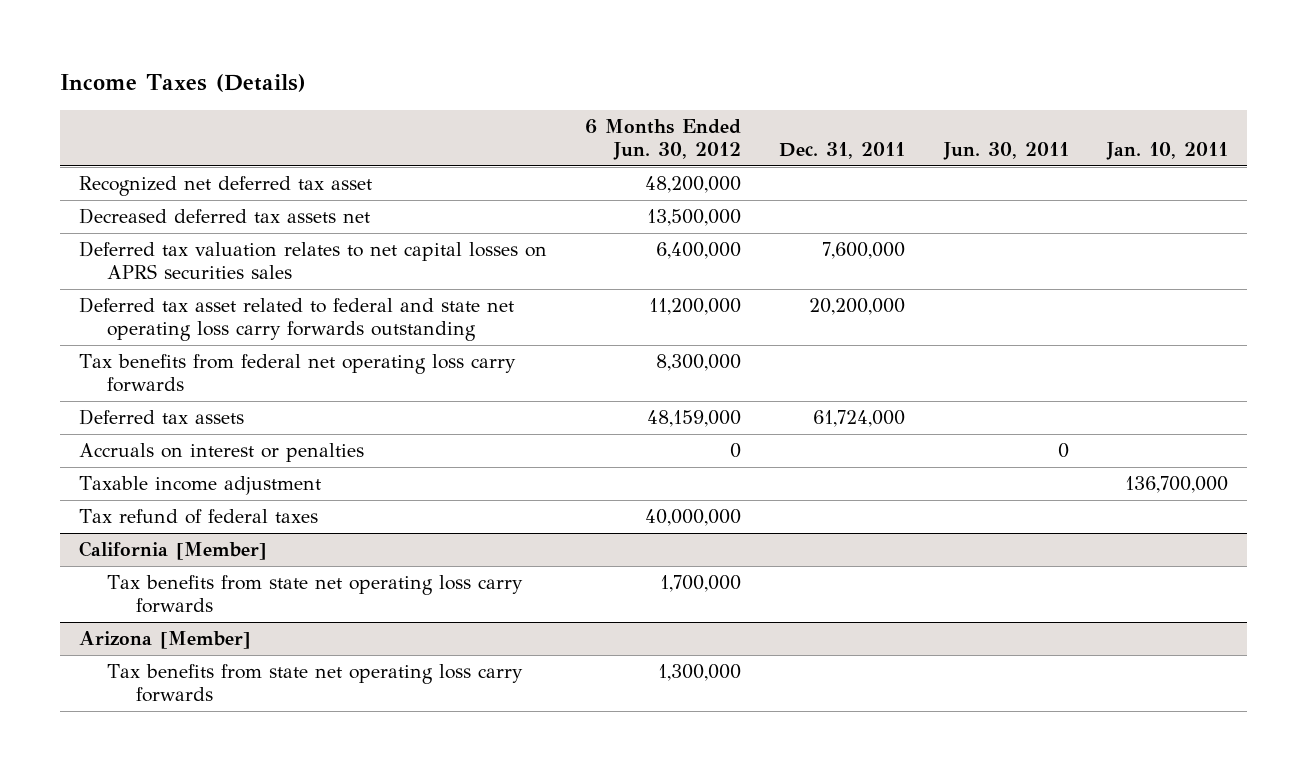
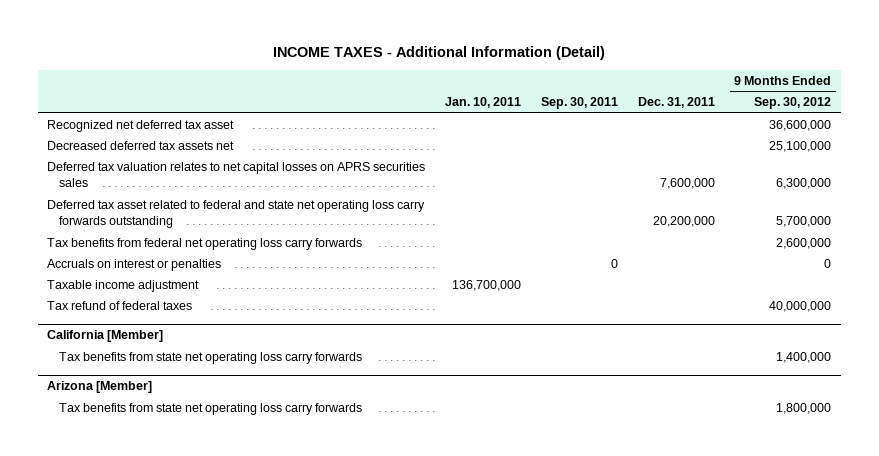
- Income Taxes (Details)
+ INCOME TAXES - Additional Information (Detail)
- | 6 Months Ended Jun. 30, 2012 | Dec. 31, 2011 | Jun. 30, 2011 | Jan. 10, 2011
+ | Jan. 10, 2011 | Sep. 30, 2011 | Dec. 31, 2011 | 9 Months Ended Sep. 30, 2012
- Deferred tax assets | 48,159,000 | 61,724,000 | |

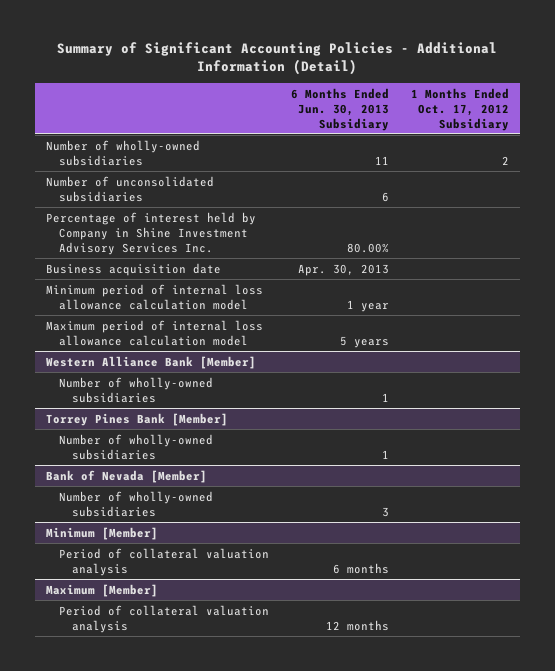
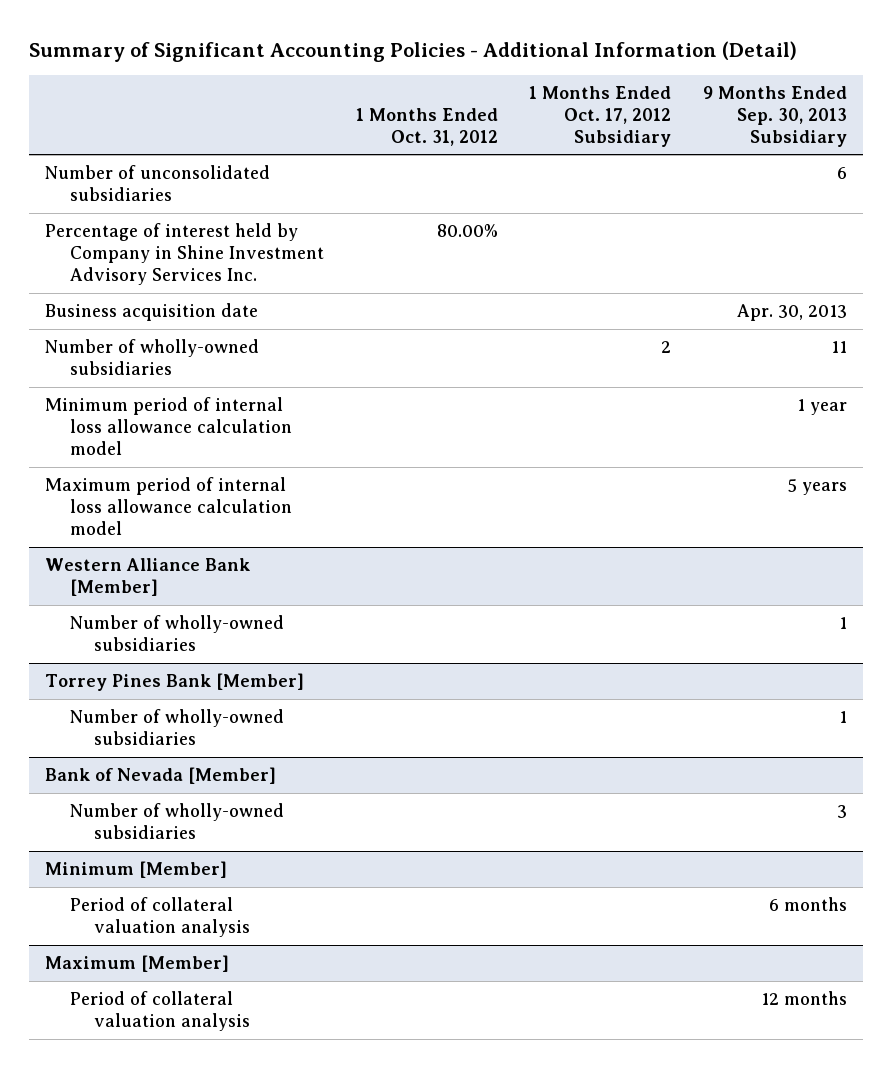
- | 6 Months Ended Jun. 30, 2013 Subsidiary | 1 Months Ended Oct. 17, 2012 Subsidiary
+ | 1 Months Ended Oct. 31, 2012 | 1 Months Ended Oct. 17, 2012 Subsidiary | 9 Months Ended Sep. 30, 2013 Subsidiary
moved down: Number of wholly-owned subsidiaries | | 2 | 11

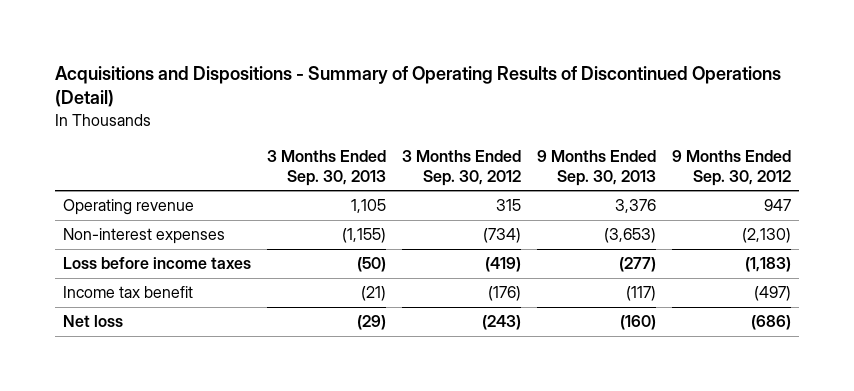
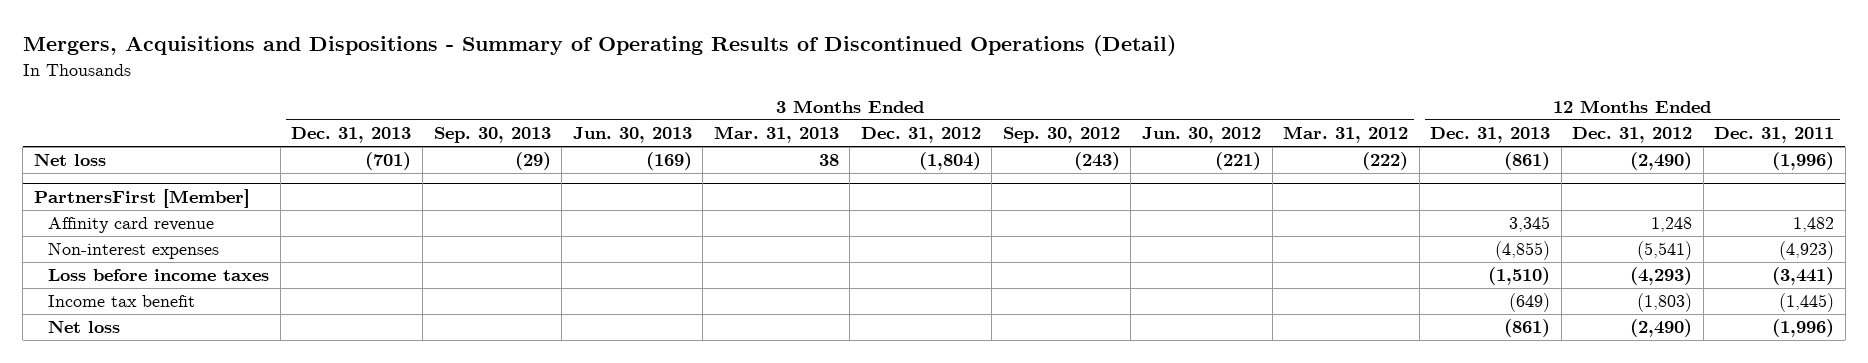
- Acquisitions and Dispositions - Summary of Operating Results of Discontinued Operations (Detail)
+ Mergers, Acquisitions and Dispositions - Summary of Operating Results of Discontinued Operations (Detail)
- | 3 Months Ended Sep. 30, 2013 | 3 Months Ended Sep. 30, 2012 | 9 Months Ended Sep. 30, 2013 | 9 Months Ended Sep. 30, 2012
+ | 3 Months Ended Dec. 31, 2013 | 3 Months Ended Sep. 30, 2013 | 3 Months Ended Jun. 30, 2013 | 3 Months Ended Mar. 31, 2013 | 3 Months Ended Dec. 31, 2012 | 3 Months Ended Sep. 30, 2012 | 3 Months Ended Jun. 30, 2012 | 3 Months Ended Mar. 31, 2012 | 12 Months Ended Dec. 31, 2013 | 12 Months Ended Dec. 31, 2012 | 12 Months Ended Dec. 31, 2011
- Operating revenue | 1,105 | 315 | 3,376 | 947
- Non-interest expenses | (1,155) | (734) | (3,653) | (2,130)
- Loss before income taxes | (50) | (419) | (277) | (1,183)
- Income tax benefit | (21) | (176) | (117) | (497)
+ PartnersFirst [Member]
+ Affinity card revenue | | | | | | | | | 3,345 | 1,248 | 1,482
+ Non-interest expenses | | | | | | | | | (4,855) | (5,541) | (4,923)
+ Loss before income taxes | | | | | | | | | (1,510) | (4,293) | (3,441)
+ Income tax benefit | | | | | | | | | (649) | (1,803) | (1,445)
+ Net loss | | | | | | | | | (861) | (2,490) | (1,996)

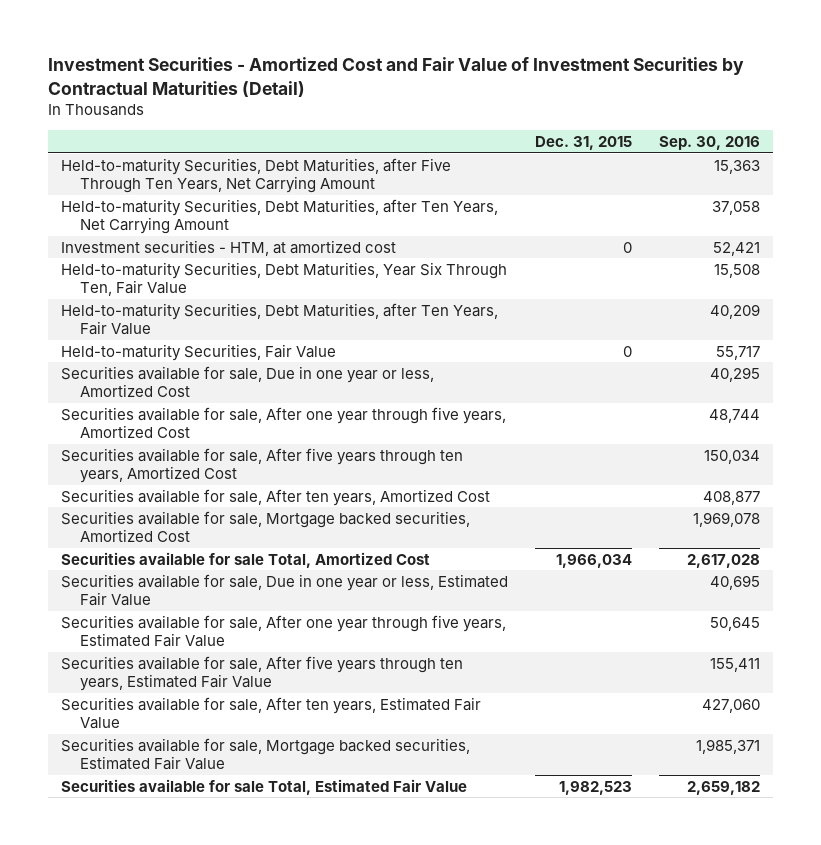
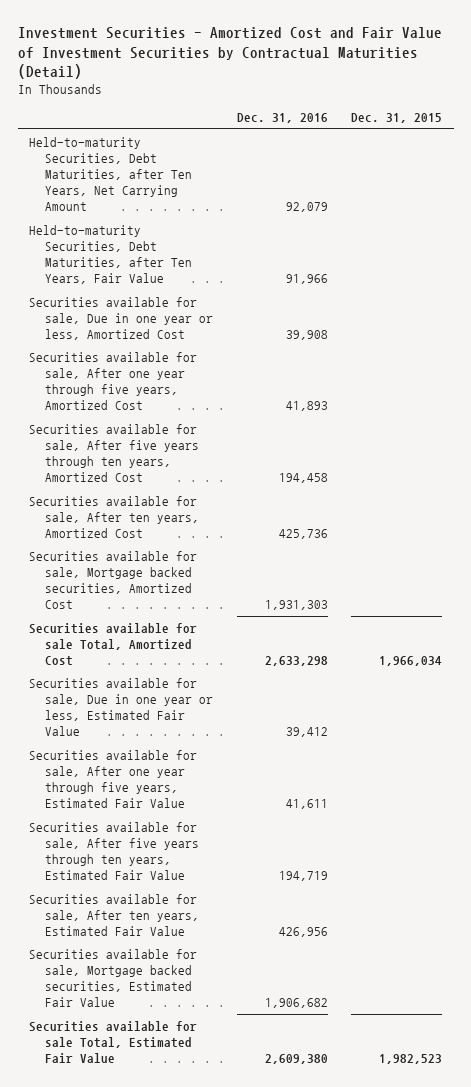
- | Dec. 31, 2015 | Sep. 30, 2016
+ | Dec. 31, 2016 | Dec. 31, 2015
- Held-to-maturity Securities, Debt Maturities, after Five Through Ten Years, Net Carrying Amount | | 15,363
- Investment securities - HTM, at amortized cost | 0 | 52,421
- Held-to-maturity Securities, Debt Maturities, Year Six Through Ten, Fair Value | | 15,508
- Held-to-maturity Securities, Fair Value | 0 | 55,717

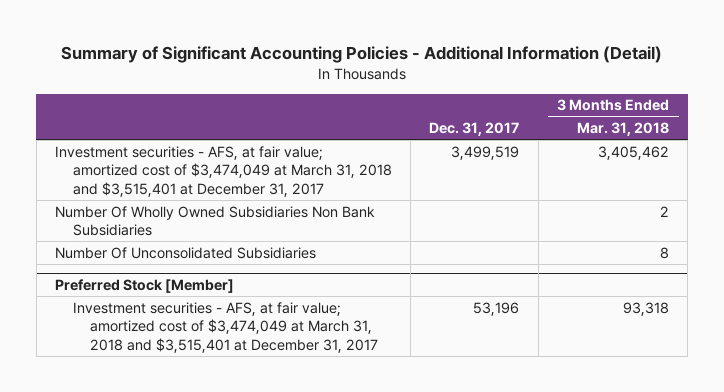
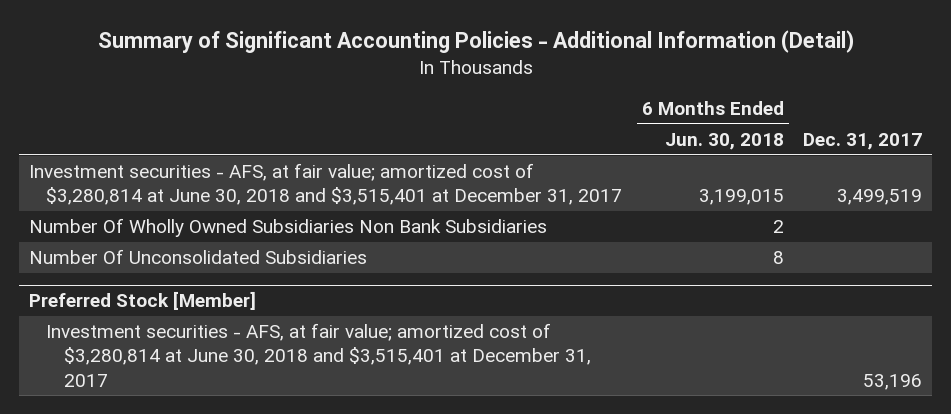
- | Dec. 31, 2017 | 3 Months Ended Mar. 31, 2018
+ | 6 Months Ended Jun. 30, 2018 | Dec. 31, 2017
- Investment securities - AFS, at fair value; amortized cost of $3,474,049 at March 31, 2018 and $3,515,401 at December 31, 2017 | 3,499,519 | 3,405,462
+ Investment securities - AFS, at fair value; amortized cost of $3,280,814 at June 30, 2018 and $3,515,401 at December 31, 2017 | 3,199,015 | 3,499,519
@ Preferred Stock [Member]
- Investment securities - AFS, at fair value; amortized cost of $3,474,049 at March 31, 2018 and $3,515,401 at December 31, 2017 | 53,196 | 93,318
+ Investment securities - AFS, at fair value; amortized cost of $3,280,814 at June 30, 2018 and $3,515,401 at December 31, 2017 | | 53,196

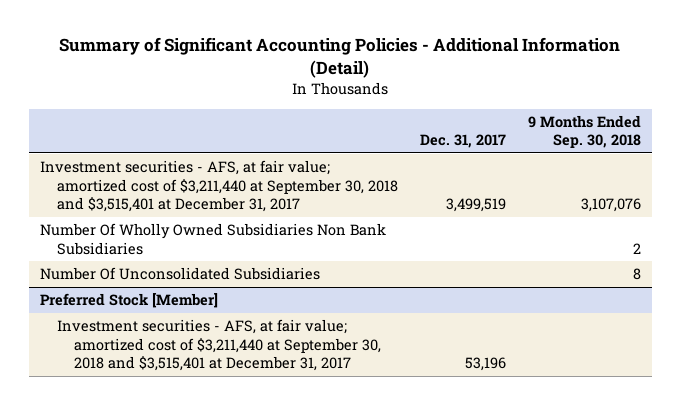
- | 6 Months Ended Jun. 30, 2018 | Dec. 31, 2017
+ | Dec. 31, 2017 | 9 Months Ended Sep. 30, 2018
- Investment securities - AFS, at fair value; amortized cost of $3,280,814 at June 30, 2018 and $3,515,401 at December 31, 2017 | 3,199,015 | 3,499,519
+ Investment securities - AFS, at fair value; amortized cost of $3,211,440 at September 30, 2018 and $3,515,401 at December 31, 2017 | 3,499,519 | 3,107,076
@ Preferred Stock [Member]
- Investment securities - AFS, at fair value; amortized cost of $3,280,814 at June 30, 2018 and $3,515,401 at December 31, 2017 | | 53,196
+ Investment securities - AFS, at fair value; amortized cost of $3,211,440 at September 30, 2018 and $3,515,401 at December 31, 2017 | 53,196 |

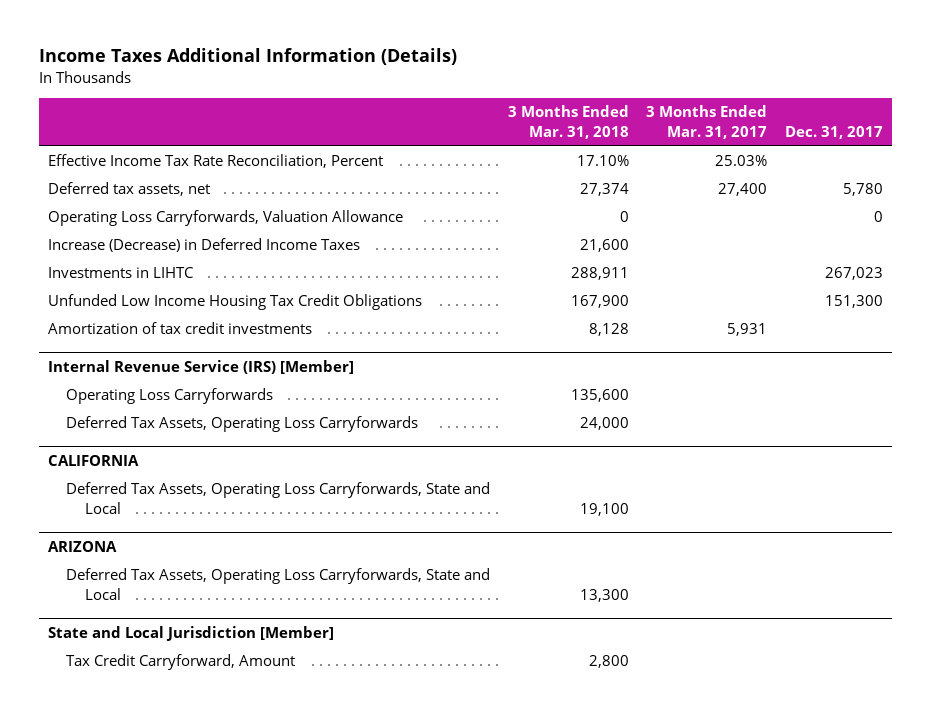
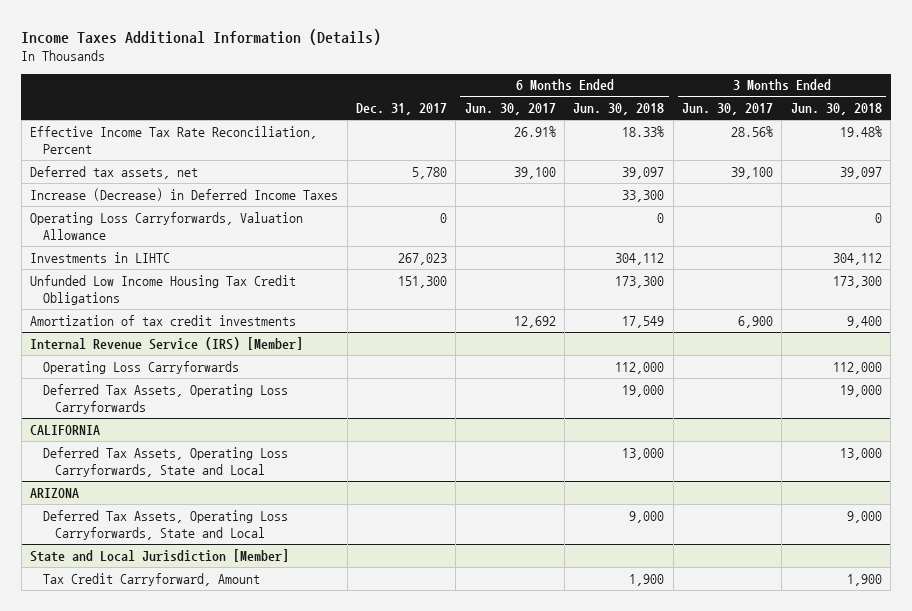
- | 3 Months Ended Mar. 31, 2018 | 3 Months Ended Mar. 31, 2017 | Dec. 31, 2017
+ | Dec. 31, 2017 | 6 Months Ended Jun. 30, 2017 | 6 Months Ended Jun. 30, 2018 | 3 Months Ended Jun. 30, 2017 | 3 Months Ended Jun. 30, 2018
moved down: Operating Loss Carryforwards, Valuation Allowance | 0 | | 0 | | 0

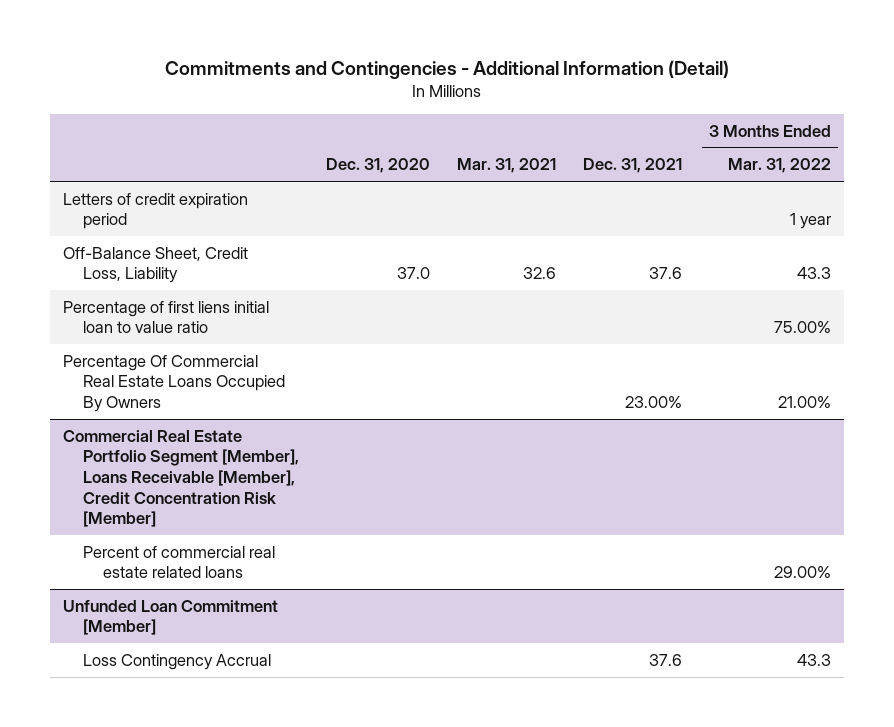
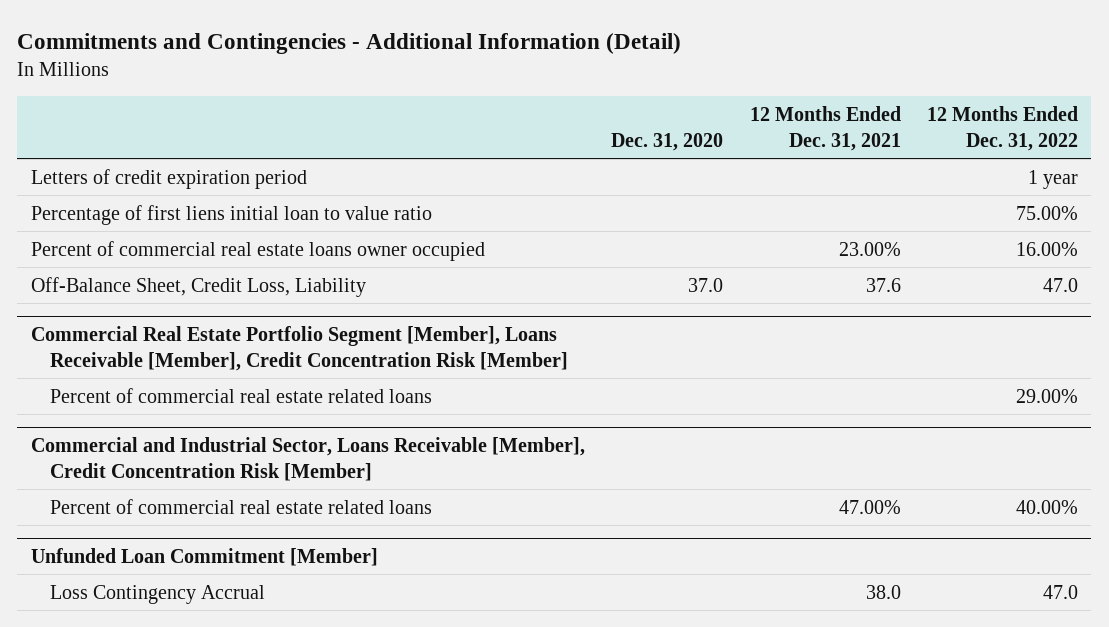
- | Dec. 31, 2020 | Mar. 31, 2021 | Dec. 31, 2021 | 3 Months Ended Mar. 31, 2022
+ | Dec. 31, 2020 | 12 Months Ended Dec. 31, 2021 | 12 Months Ended Dec. 31, 2022
- Percentage Of Commercial Real Estate Loans Occupied By Owners | | | 23.00% | 21.00%
+ Percent of commercial real estate loans owner occupied | | 23.00% | 16.00%
moved down: Off-Balance Sheet, Credit Loss, Liability | 37.0 | 37.6 | 47.0
+ Commercial and Industrial Sector, Loans Receivable [Member], Credit Concentration Risk [Member]
+ Percent of commercial real estate related loans | | 47.00% | 40.00%

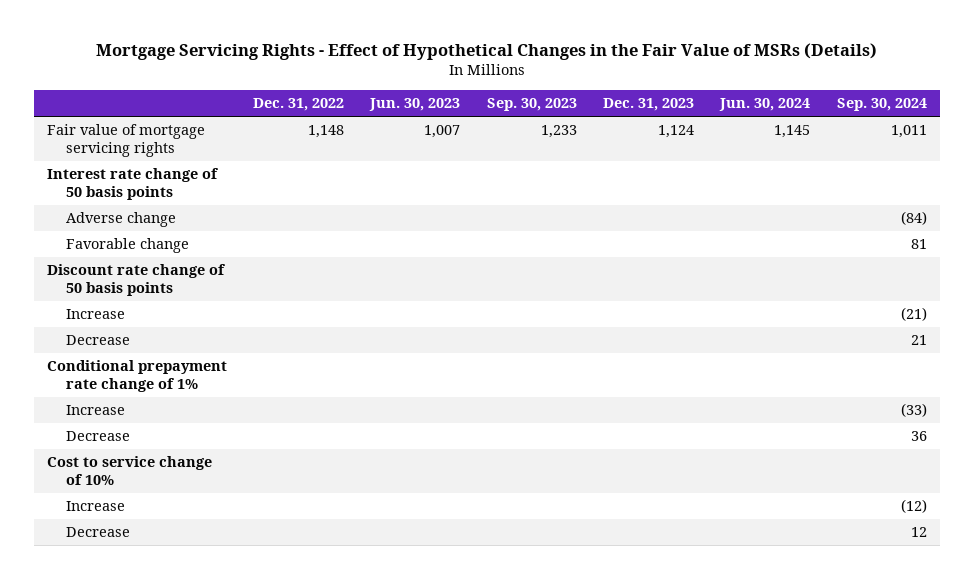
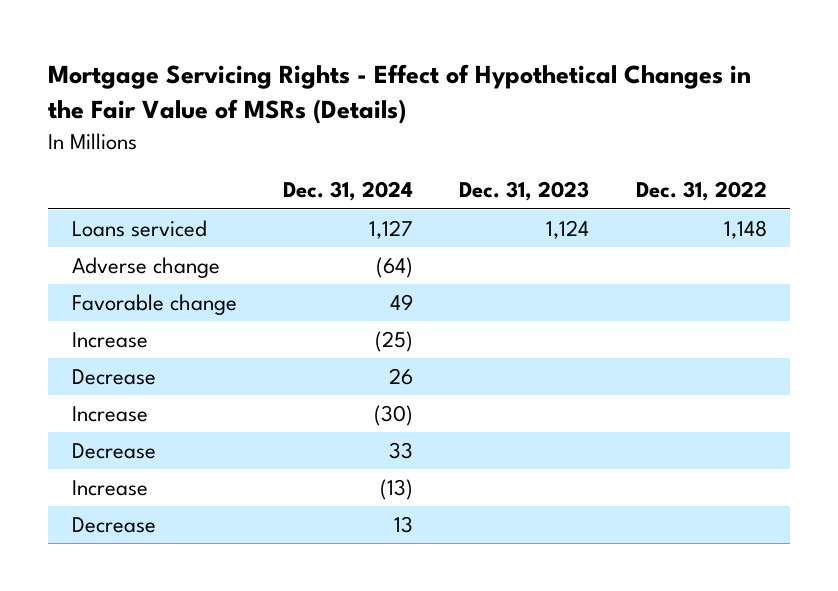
- | Dec. 31, 2022 | Jun. 30, 2023 | Sep. 30, 2023 | Dec. 31, 2023 | Jun. 30, 2024 | Sep. 30, 2024
+ | Dec. 31, 2024 | Dec. 31, 2023 | Dec. 31, 2022
- Fair value of mortgage servicing rights | 1,148 | 1,007 | 1,233 | 1,124 | 1,145 | 1,011
- Interest rate change of 50 basis points
+ Loans serviced | 1,127 | 1,124 | 1,148
- Discount rate change of 50 basis points
- Conditional prepayment rate change of 1%
- Cost to service change of 10%

